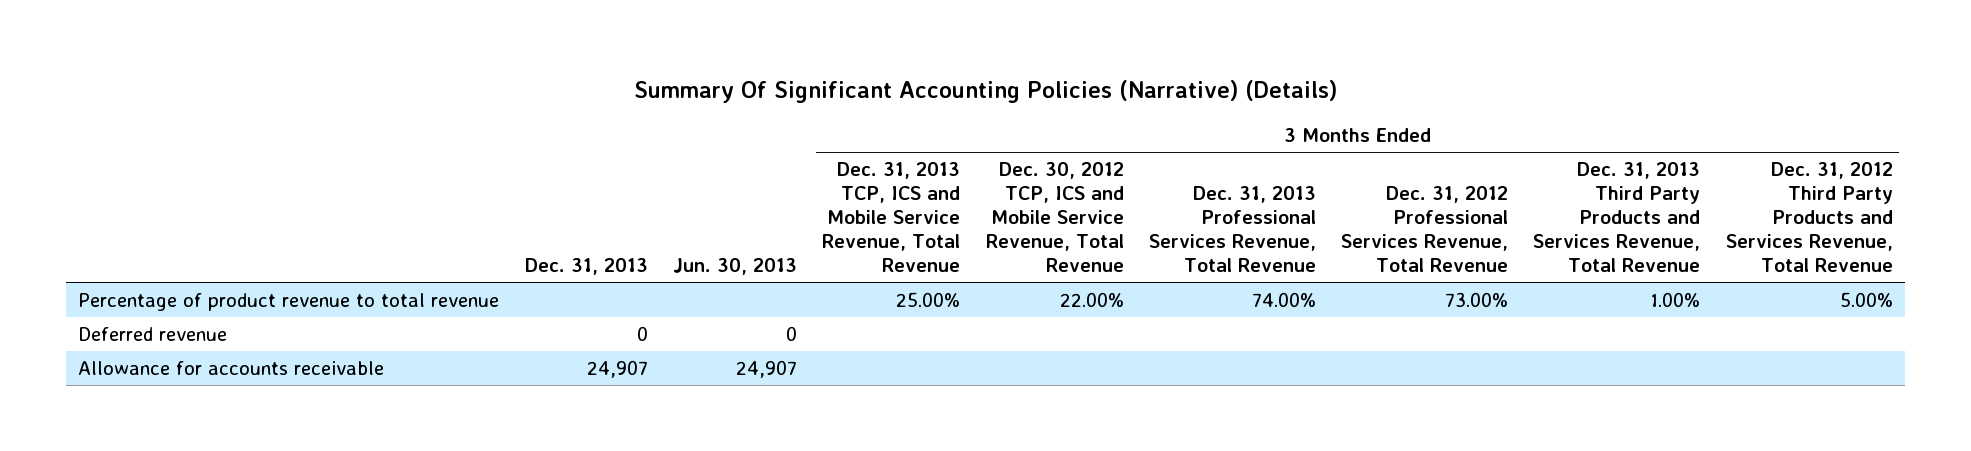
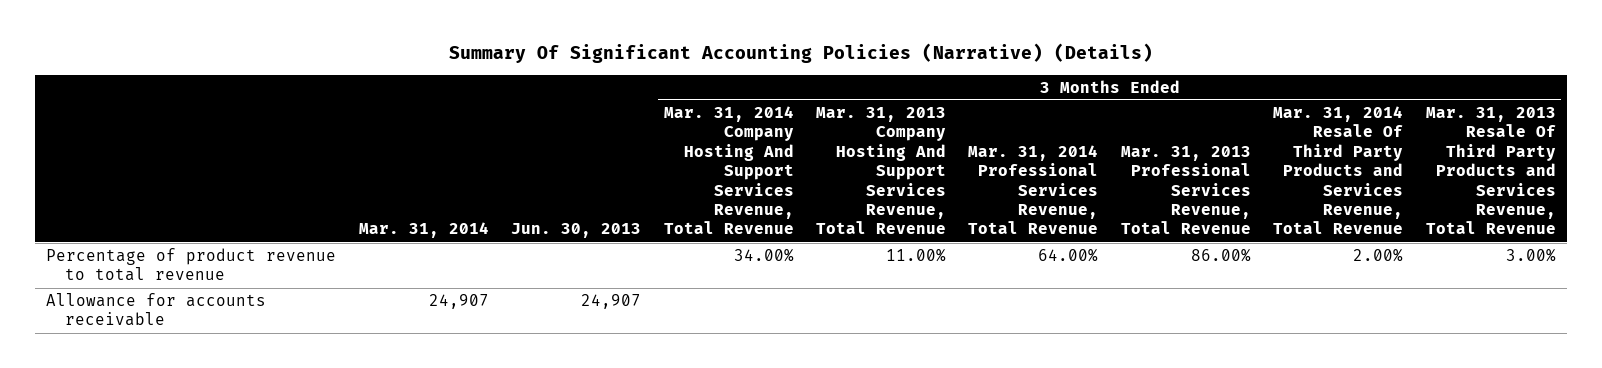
- | Dec. 31, 2013 | Jun. 30, 2013 | 3 Months Ended Dec. 31, 2013 TCP, ICS and Mobile Service Revenue, Total Revenue | 3 Months Ended Dec. 30, 2012 TCP, ICS and Mobile Service Revenue, Total Revenue | 3 Months Ended Dec. 31, 2013 Professional Services Revenue, Total Revenue | 3 Months Ended Dec. 31, 2012 Professional Services Revenue, Total Revenue | 3 Months Ended Dec. 31, 2013 Third Party Products and Services Revenue, Total Revenue | 3 Months Ended Dec. 31, 2012 Third Party Products and Services Revenue, Total Revenue
+ | Mar. 31, 2014 | Jun. 30, 2013 | 3 Months Ended Mar. 31, 2014 Company Hosting And Support Services Revenue, Total Revenue | 3 Months Ended Mar. 31, 2013 Company Hosting And Support Services Revenue, Total Revenue | 3 Months Ended Mar. 31, 2014 Professional Services Revenue, Total Revenue | 3 Months Ended Mar. 31, 2013 Professional Services Revenue, Total Revenue | 3 Months Ended Mar. 31, 2014 Resale Of Third Party Products and Services Revenue, Total Revenue | 3 Months Ended Mar. 31, 2013 Resale Of Third Party Products and Services Revenue, Total Revenue
- Deferred revenue | 0 | 0 | | | | | |

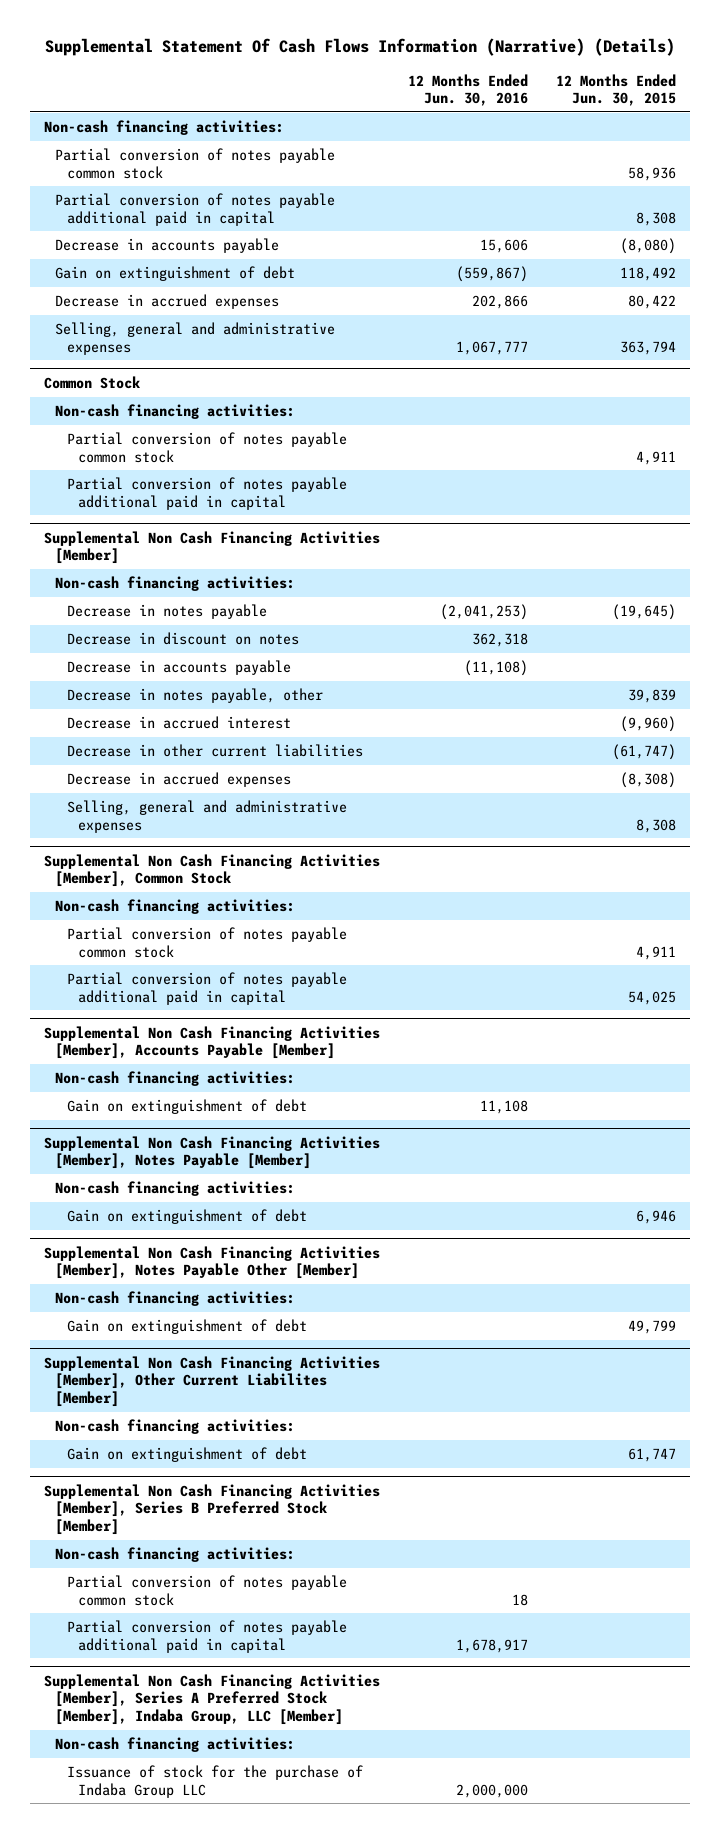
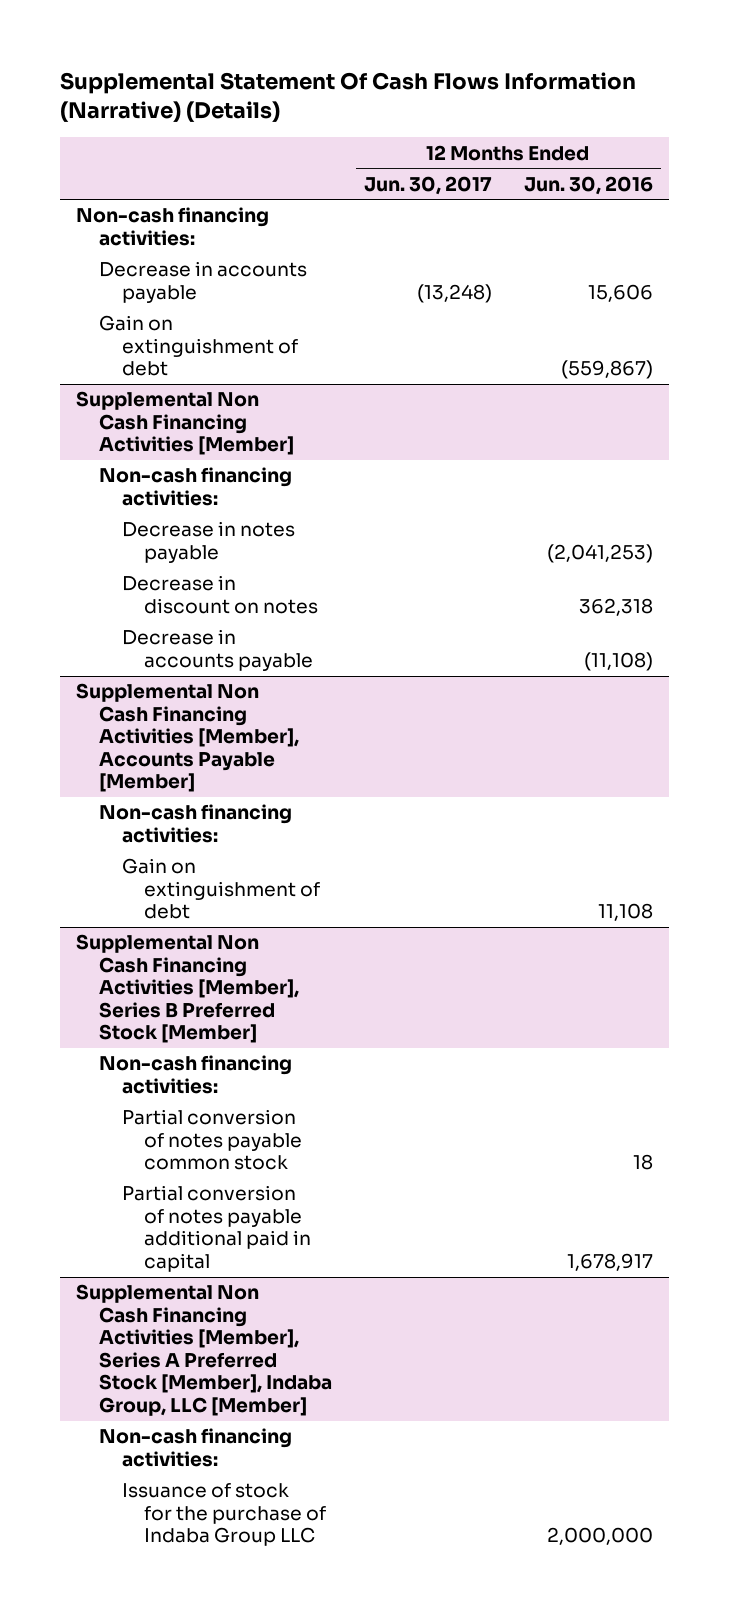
- | 12 Months Ended Jun. 30, 2016 | 12 Months Ended Jun. 30, 2015
+ | 12 Months Ended Jun. 30, 2017 | 12 Months Ended Jun. 30, 2016
- Partial conversion of notes payable common stock | | 58,936
- Partial conversion of notes payable additional paid in capital | | 8,308
- Decrease in accrued expenses | 202,866 | 80,422
- Selling, general and administrative expenses | 1,067,777 | 363,794
- Common Stock
- Non-cash financing activities:
- Partial conversion of notes payable common stock | | 4,911
- Partial conversion of notes payable additional paid in capital
@ Supplemental Non Cash Financing Activities [Member]
- Decrease in notes payable, other | | 39,839
- Decrease in accrued interest | | (9,960)
- Decrease in other current liabilities | | (61,747)
- Decrease in accrued expenses | | (8,308)
- Selling, general and administrative expenses | | 8,308
- Supplemental Non Cash Financing Activities [Member], Common Stock
- Non-cash financing activities:
- Partial conversion of notes payable common stock | | 4,911
- Partial conversion of notes payable additional paid in capital | | 54,025
- Supplemental Non Cash Financing Activities [Member], Notes Payable [Member]
- Non-cash financing activities:
- Gain on extinguishment of debt | | 6,946
- Supplemental Non Cash Financing Activities [Member], Notes Payable Other [Member]
- Non-cash financing activities:
- Gain on extinguishment of debt | | 49,799
- Supplemental Non Cash Financing Activities [Member], Other Current Liabilites [Member]
- Non-cash financing activities:
- Gain on extinguishment of debt | | 61,747

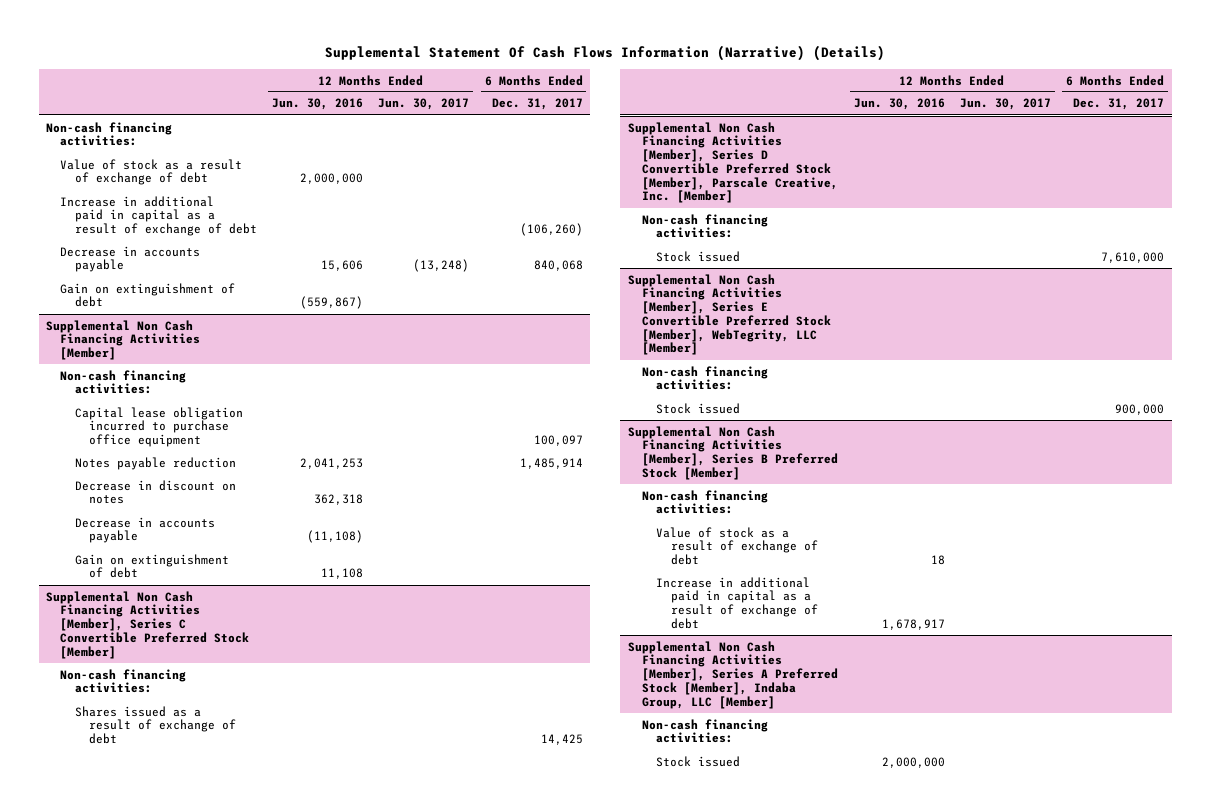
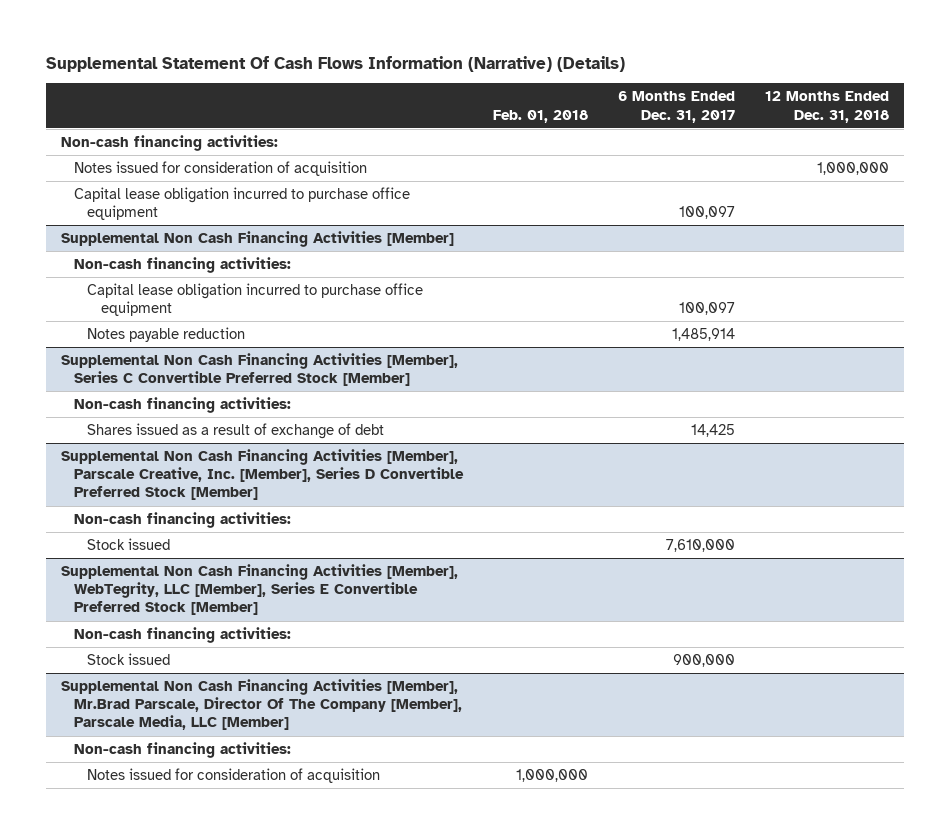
- | 12 Months Ended Jun. 30, 2016 | 12 Months Ended Jun. 30, 2017 | 6 Months Ended Dec. 31, 2017
+ | Feb. 01, 2018 | 6 Months Ended Dec. 31, 2017 | 12 Months Ended Dec. 31, 2018
- Value of stock as a result of exchange of debt | 2,000,000 | |
- Increase in additional paid in capital as a result of exchange of debt | | | (106,260)
- Decrease in accounts payable | 15,606 | (13,248) | 840,068
- Gain on extinguishment of debt | (559,867) | |
+ Notes issued for consideration of acquisition | | | 1,000,000
+ Capital lease obligation incurred to purchase office equipment | | 100,097 |
@ Supplemental Non Cash Financing Activities [Member]
- Decrease in discount on notes | 362,318 | |
- Decrease in accounts payable | (11,108) | |
- Gain on extinguishment of debt | 11,108 | |
- Supplemental Non Cash Financing Activities [Member], Series D Convertible Preferred Stock [Member], Parscale Creative, Inc. [Member]
+ Supplemental Non Cash Financing Activities [Member], Parscale Creative, Inc. [Member], Series D Convertible Preferred Stock [Member]
- Supplemental Non Cash Financing Activities [Member], Series E Convertible Preferred Stock [Member], WebTegrity, LLC [Member]
+ Supplemental Non Cash Financing Activities [Member], WebTegrity, LLC [Member], Series E Convertible Preferred Stock [Member]
- Supplemental Non Cash Financing Activities [Member], Series B Preferred Stock [Member]
- Non-cash financing activities:
- Value of stock as a result of exchange of debt | 18 | |
- Increase in additional paid in capital as a result of exchange of debt | 1,678,917 | |
- Supplemental Non Cash Financing Activities [Member], Series A Preferred Stock [Member], Indaba Group, LLC [Member]
- Non-cash financing activities:
- Stock issued | 2,000,000 | |
+ Supplemental Non Cash Financing Activities [Member], Mr.Brad Parscale, Director Of The Company [Member], Parscale Media, LLC [Member]
+ Non-cash financing activities:
+ Notes issued for consideration of acquisition | 1,000,000 | |

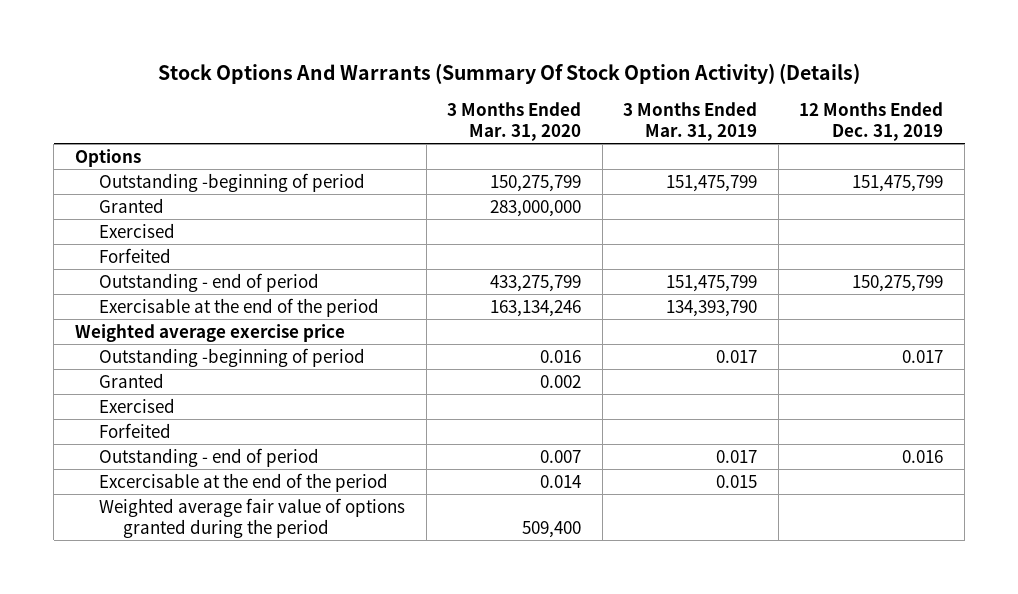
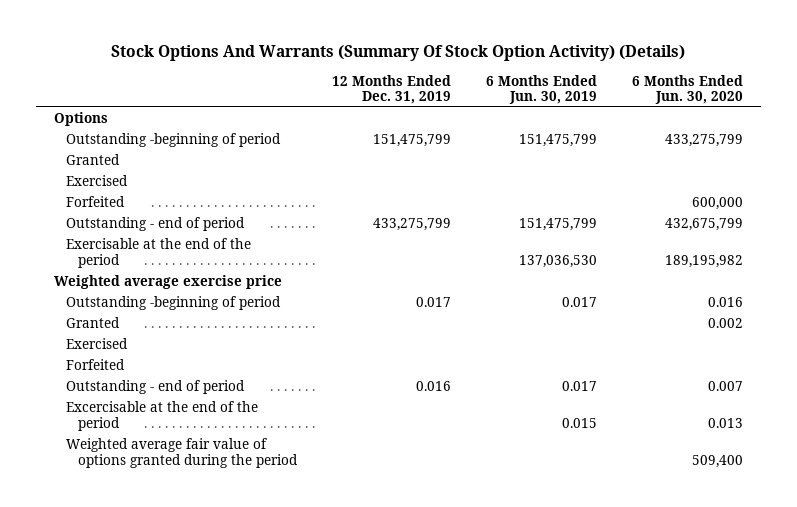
- | 3 Months Ended Mar. 31, 2020 | 3 Months Ended Mar. 31, 2019 | 12 Months Ended Dec. 31, 2019
+ | 12 Months Ended Dec. 31, 2019 | 6 Months Ended Jun. 30, 2019 | 6 Months Ended Jun. 30, 2020
- Outstanding - end of period | 433,275,799 | 151,475,799 | 150,275,799
+ Outstanding - end of period | 433,275,799 | 151,475,799 | 432,675,799

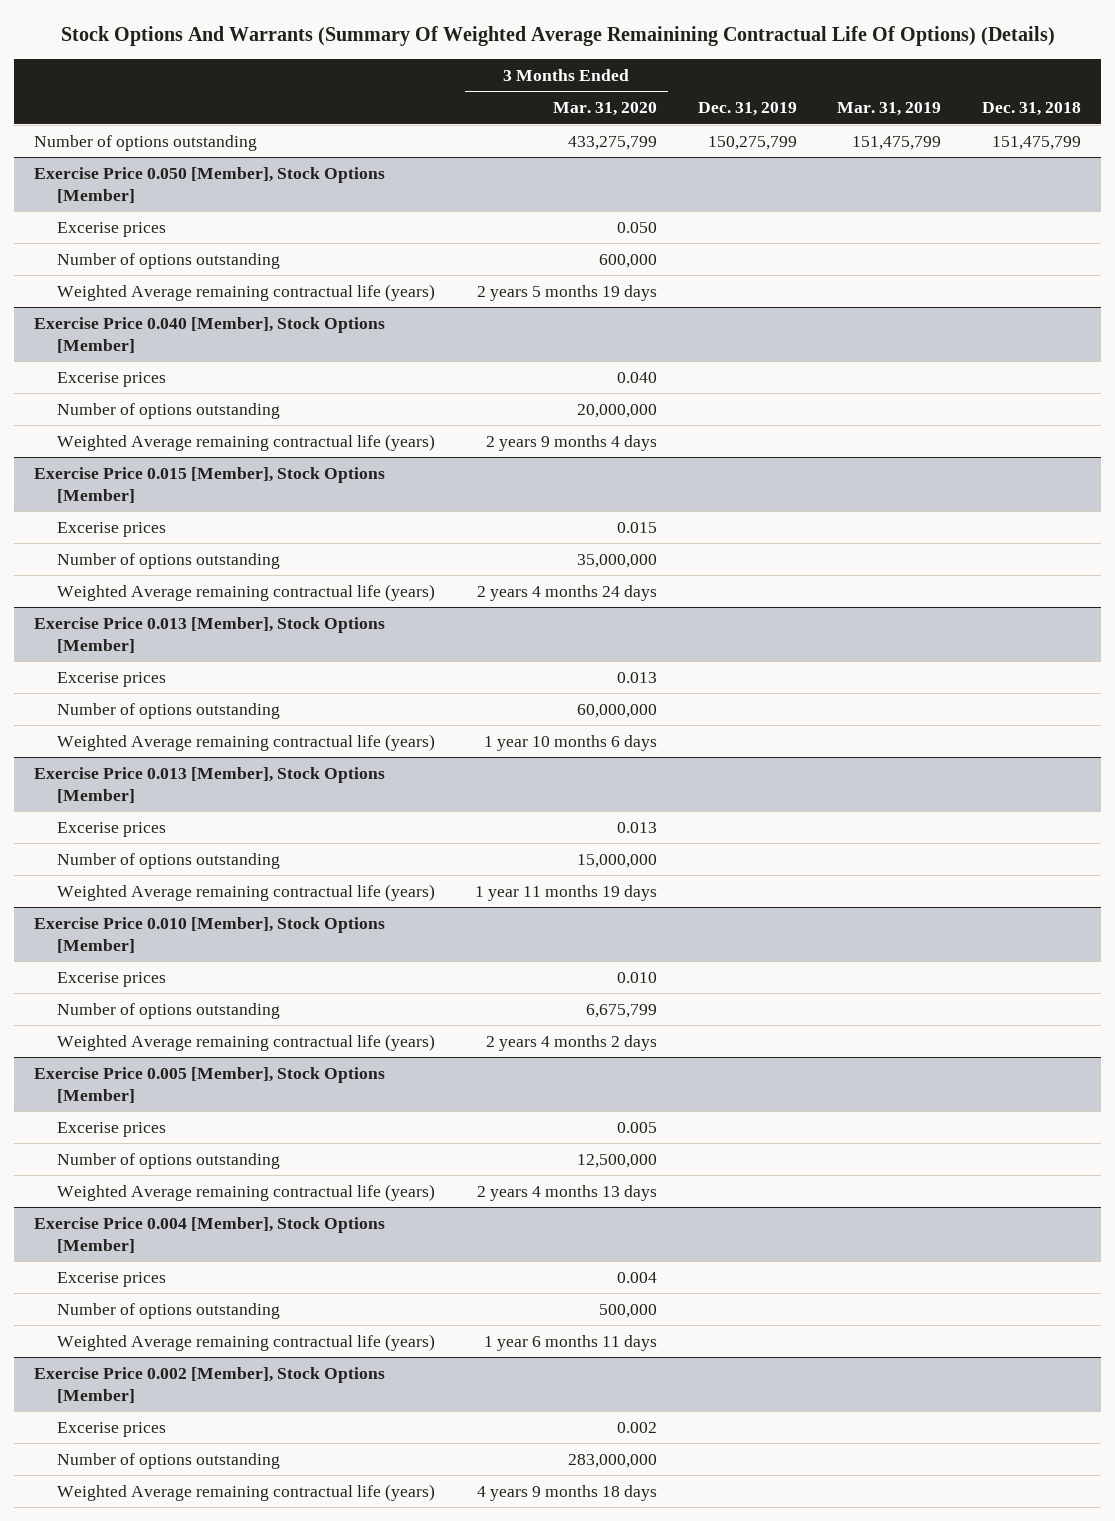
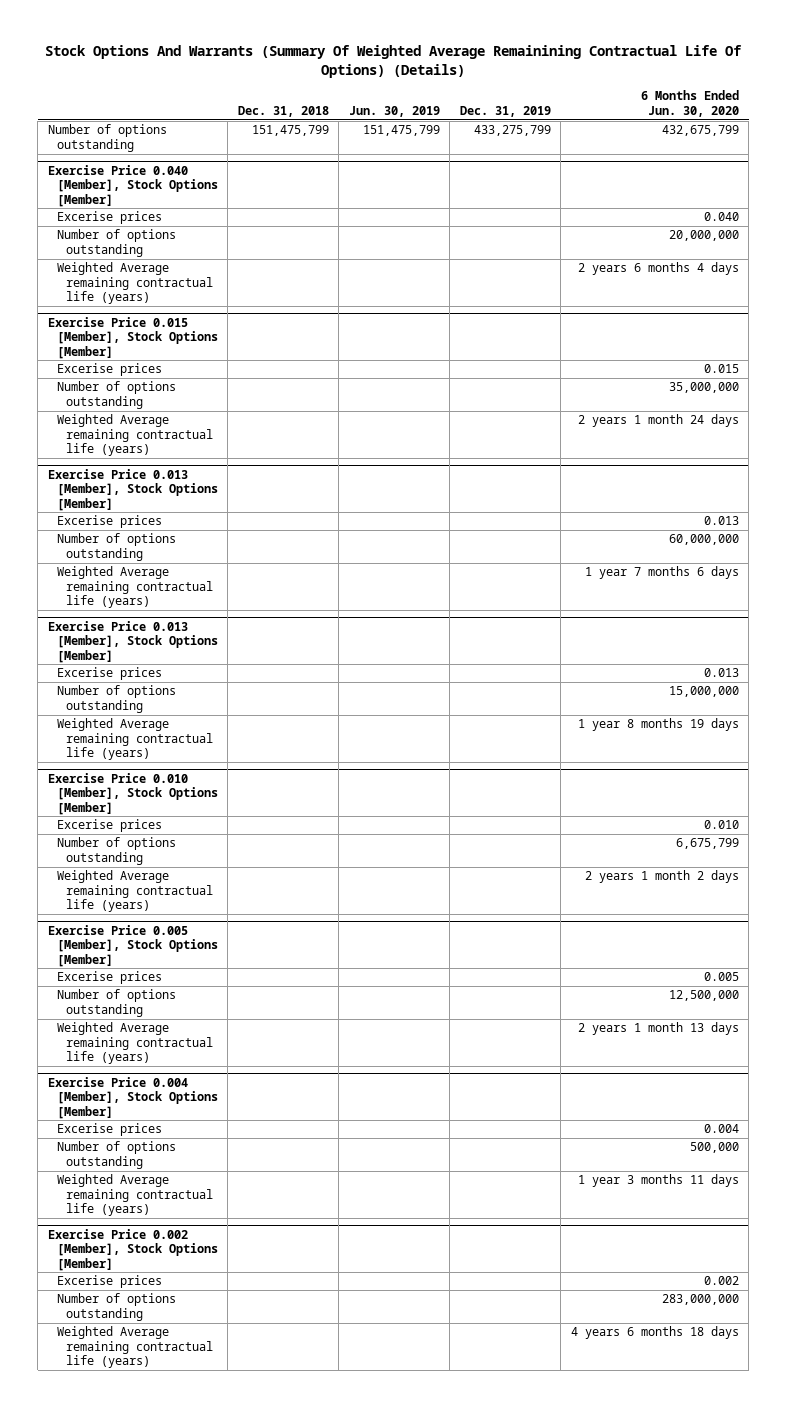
- | 3 Months Ended Mar. 31, 2020 | Dec. 31, 2019 | Mar. 31, 2019 | Dec. 31, 2018
+ | Dec. 31, 2018 | Jun. 30, 2019 | Dec. 31, 2019 | 6 Months Ended Jun. 30, 2020
- Number of options outstanding | 433,275,799 | 150,275,799 | 151,475,799 | 151,475,799
- Exercise Price 0.050 [Member], Stock Options [Member]
- Excerise prices | 0.050 | | |
- Number of options outstanding | 600,000 | | |
- Weighted Average remaining contractual life (years) | 2 years 5 months 19 days | | |
+ Number of options outstanding | 151,475,799 | 151,475,799 | 433,275,799 | 432,675,799

